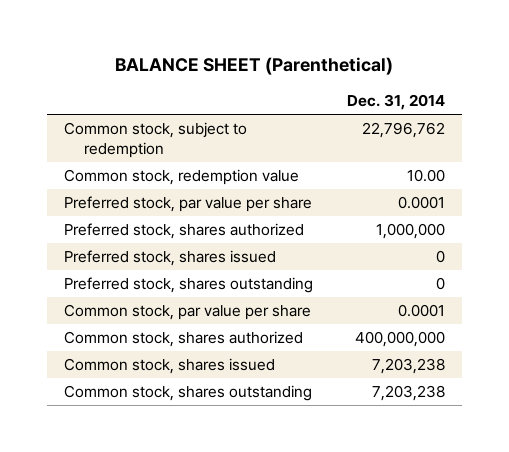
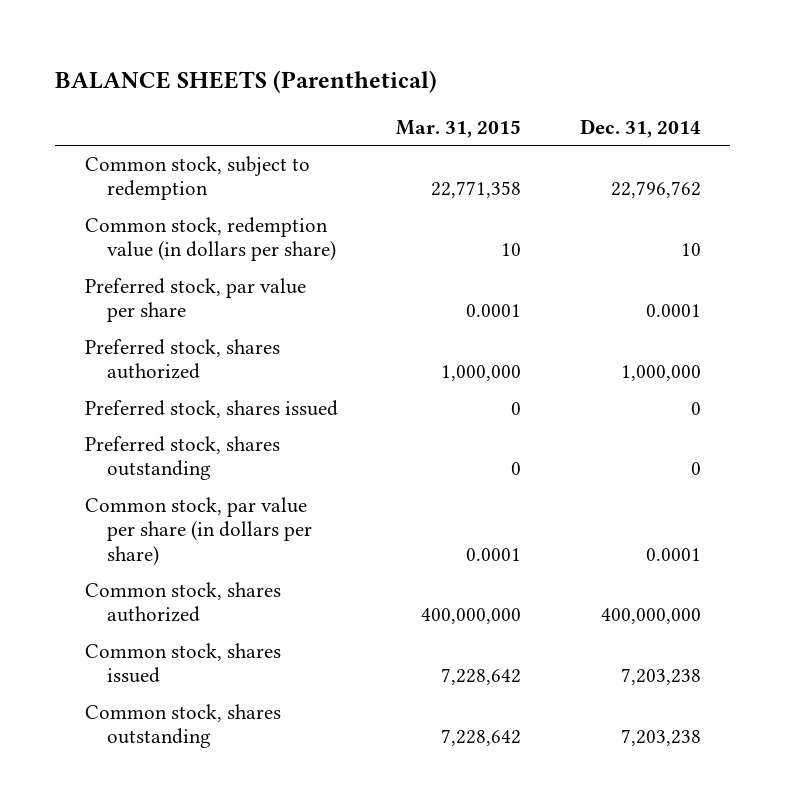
- BALANCE SHEET (Parenthetical)
+ BALANCE SHEETS (Parenthetical)
- | Dec. 31, 2014
+ | Mar. 31, 2015 | Dec. 31, 2014
- Common stock, redemption value | 10.00
+ Common stock, redemption value (in dollars per share) | 10 | 10
- Common stock, par value per share | 0.0001
+ Common stock, par value per share (in dollars per share) | 0.0001 | 0.0001

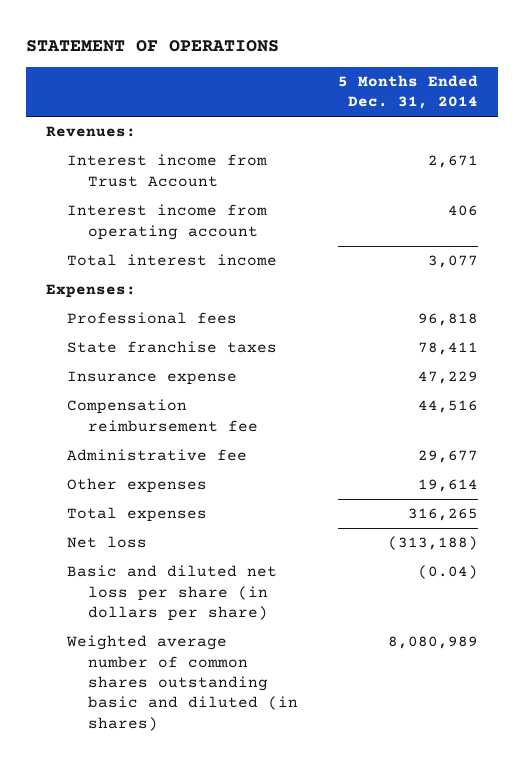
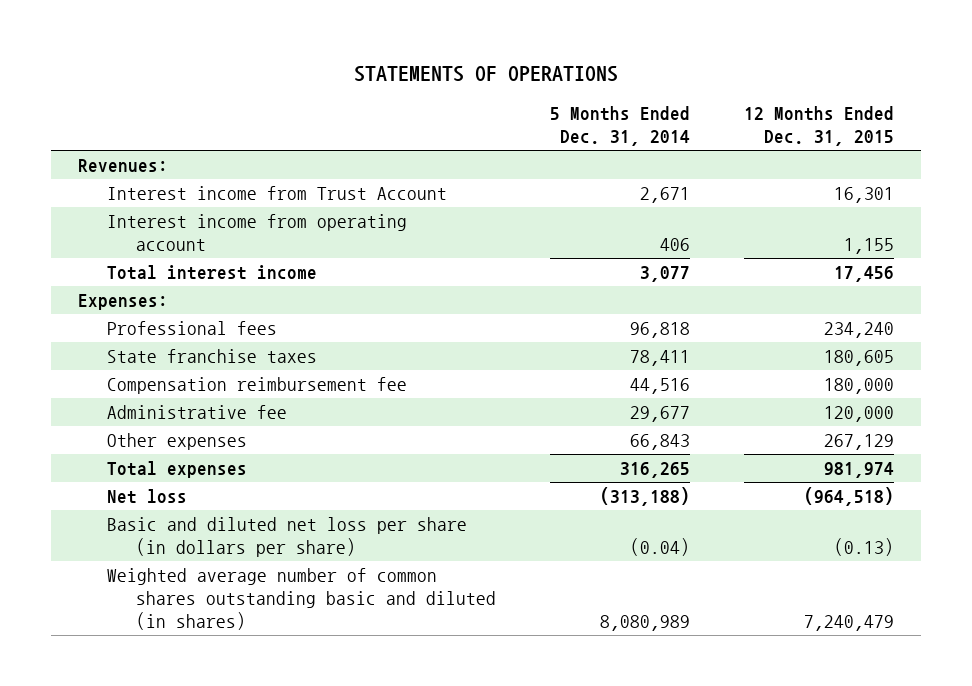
- STATEMENT OF OPERATIONS
+ STATEMENTS OF OPERATIONS
- | 5 Months Ended Dec. 31, 2014
+ | 5 Months Ended Dec. 31, 2014 | 12 Months Ended Dec. 31, 2015
- Insurance expense | 47,229
- Other expenses | 19,614
+ Other expenses | 66,843 | 267,129

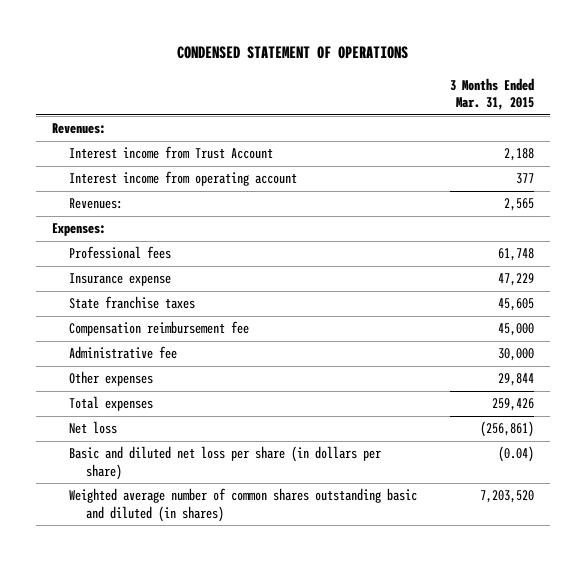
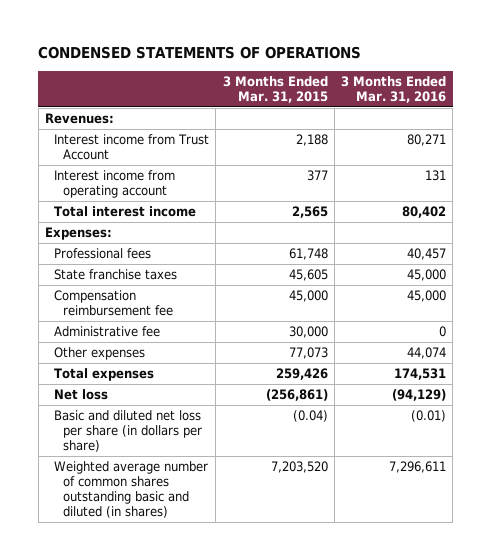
- CONDENSED STATEMENT OF OPERATIONS
+ CONDENSED STATEMENTS OF OPERATIONS
- | 3 Months Ended Mar. 31, 2015
+ | 3 Months Ended Mar. 31, 2015 | 3 Months Ended Mar. 31, 2016
- Revenues: | 2,565
+ Total interest income | 2,565 | 80,402
- Insurance expense | 47,229
- Other expenses | 29,844
+ Other expenses | 77,073 | 44,074

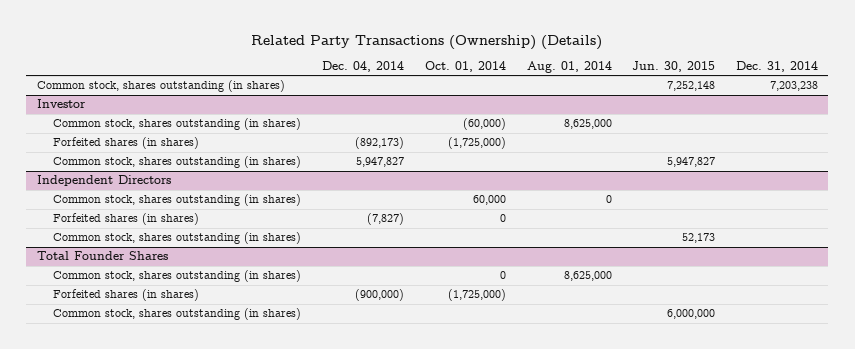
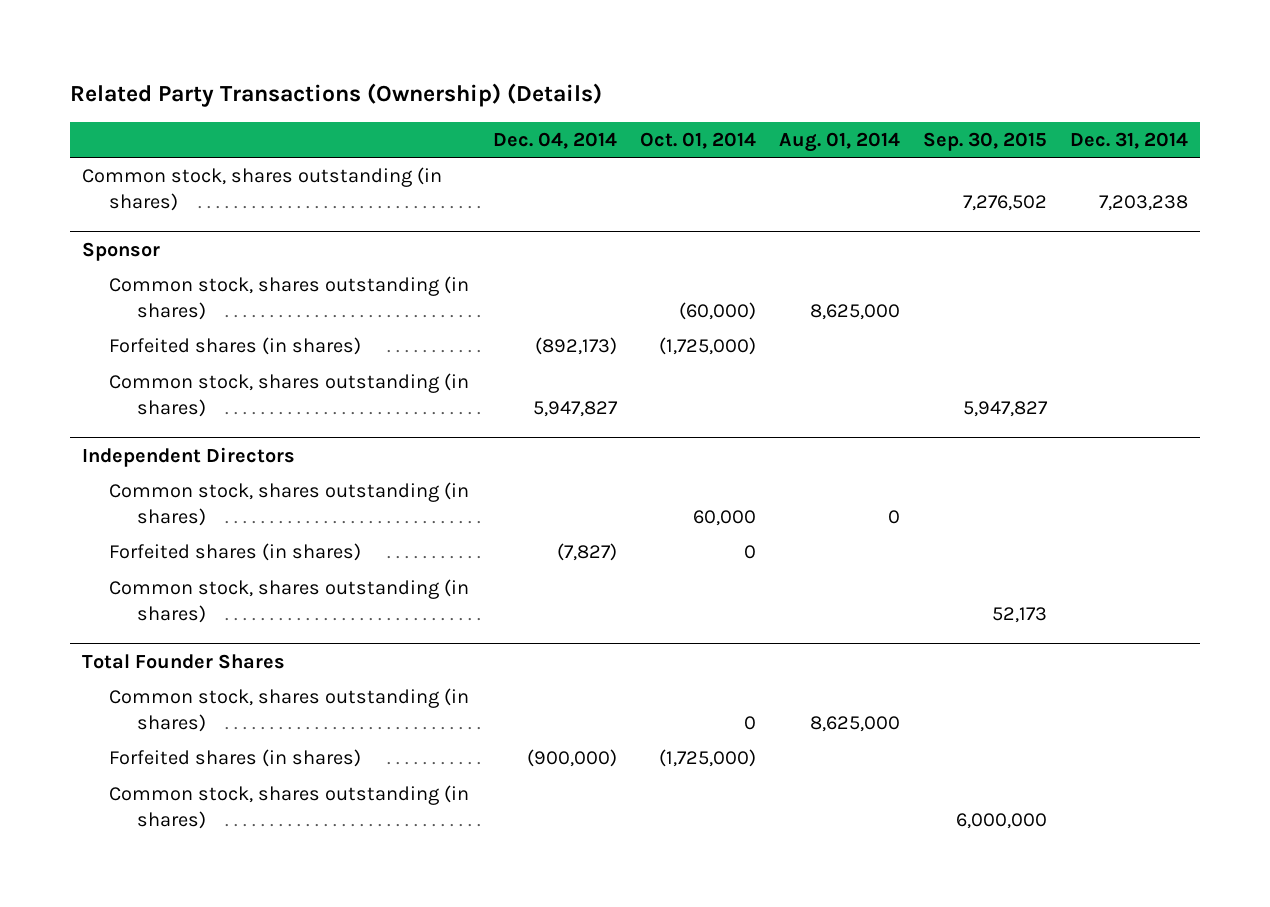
- | Dec. 04, 2014 | Oct. 01, 2014 | Aug. 01, 2014 | Jun. 30, 2015 | Dec. 31, 2014
+ | Dec. 04, 2014 | Oct. 01, 2014 | Aug. 01, 2014 | Sep. 30, 2015 | Dec. 31, 2014
- Investor
+ Sponsor

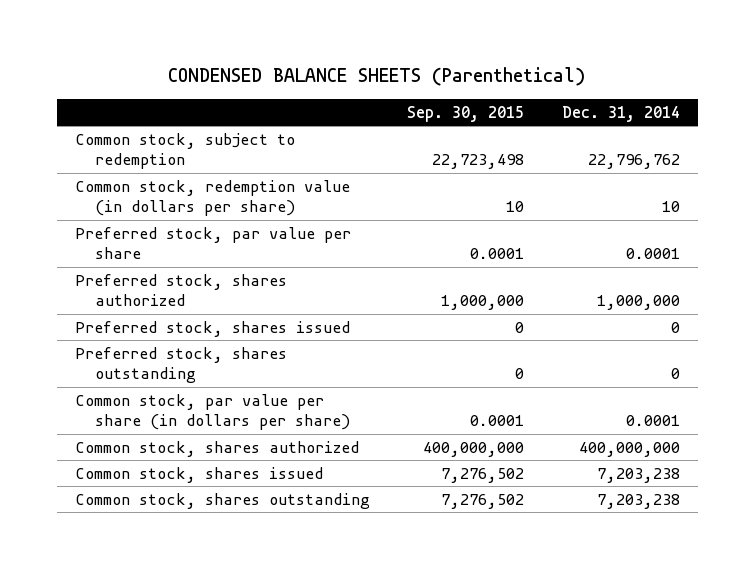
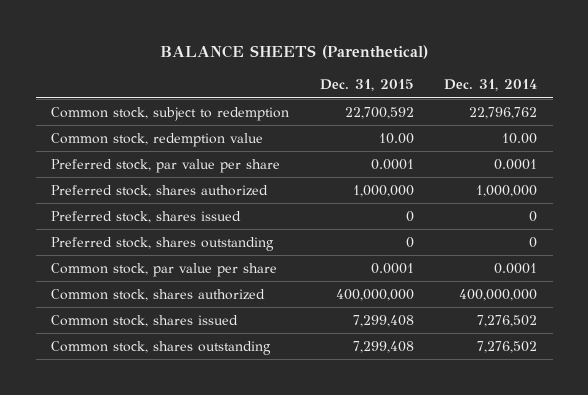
- CONDENSED BALANCE SHEETS (Parenthetical)
+ BALANCE SHEETS (Parenthetical)
- | Sep. 30, 2015 | Dec. 31, 2014
+ | Dec. 31, 2015 | Dec. 31, 2014
- Common stock, redemption value (in dollars per share) | 10 | 10
+ Common stock, redemption value | 10.00 | 10.00
- Common stock, par value per share (in dollars per share) | 0.0001 | 0.0001
+ Common stock, par value per share | 0.0001 | 0.0001
- Common stock, shares issued | 7,276,502 | 7,203,238
- Common stock, shares outstanding | 7,276,502 | 7,203,238
+ Common stock, shares issued | 7,299,408 | 7,276,502
+ Common stock, shares outstanding | 7,299,408 | 7,276,502

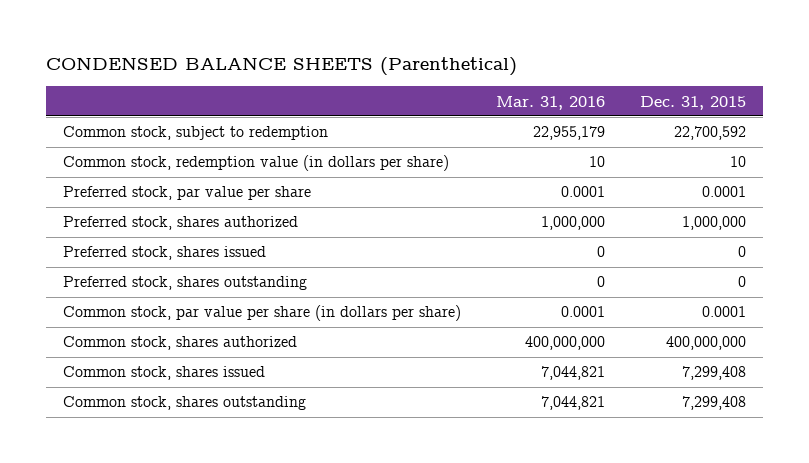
- BALANCE SHEETS (Parenthetical)
+ CONDENSED BALANCE SHEETS (Parenthetical)
- | Dec. 31, 2015 | Dec. 31, 2014
+ | Mar. 31, 2016 | Dec. 31, 2015
- Common stock, redemption value | 10.00 | 10.00
+ Common stock, redemption value (in dollars per share) | 10 | 10
- Common stock, par value per share | 0.0001 | 0.0001
+ Common stock, par value per share (in dollars per share) | 0.0001 | 0.0001

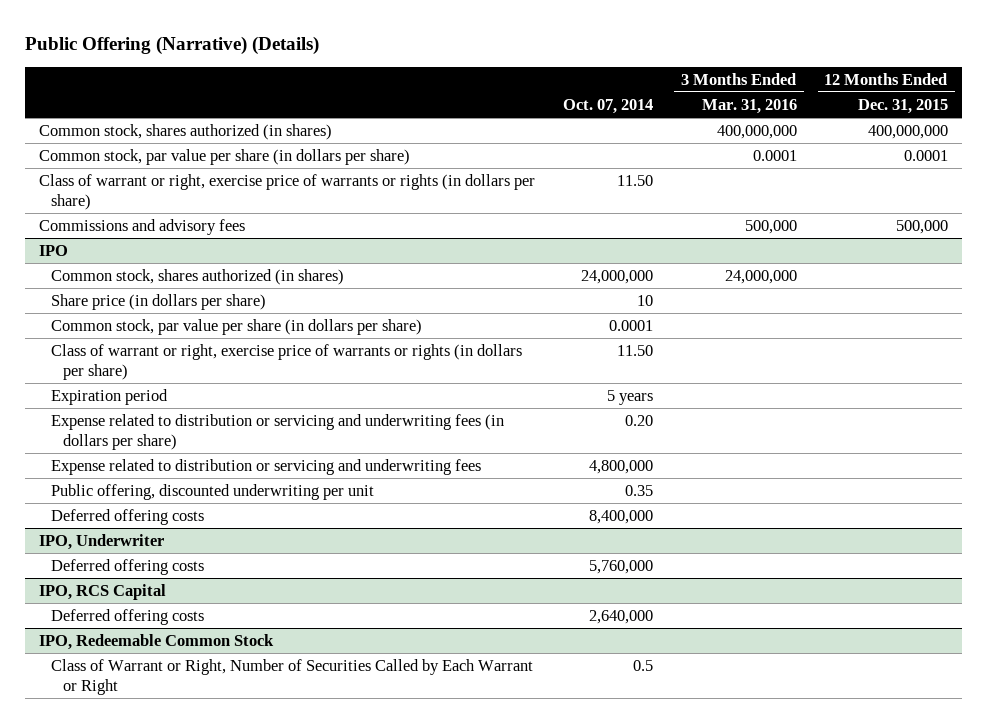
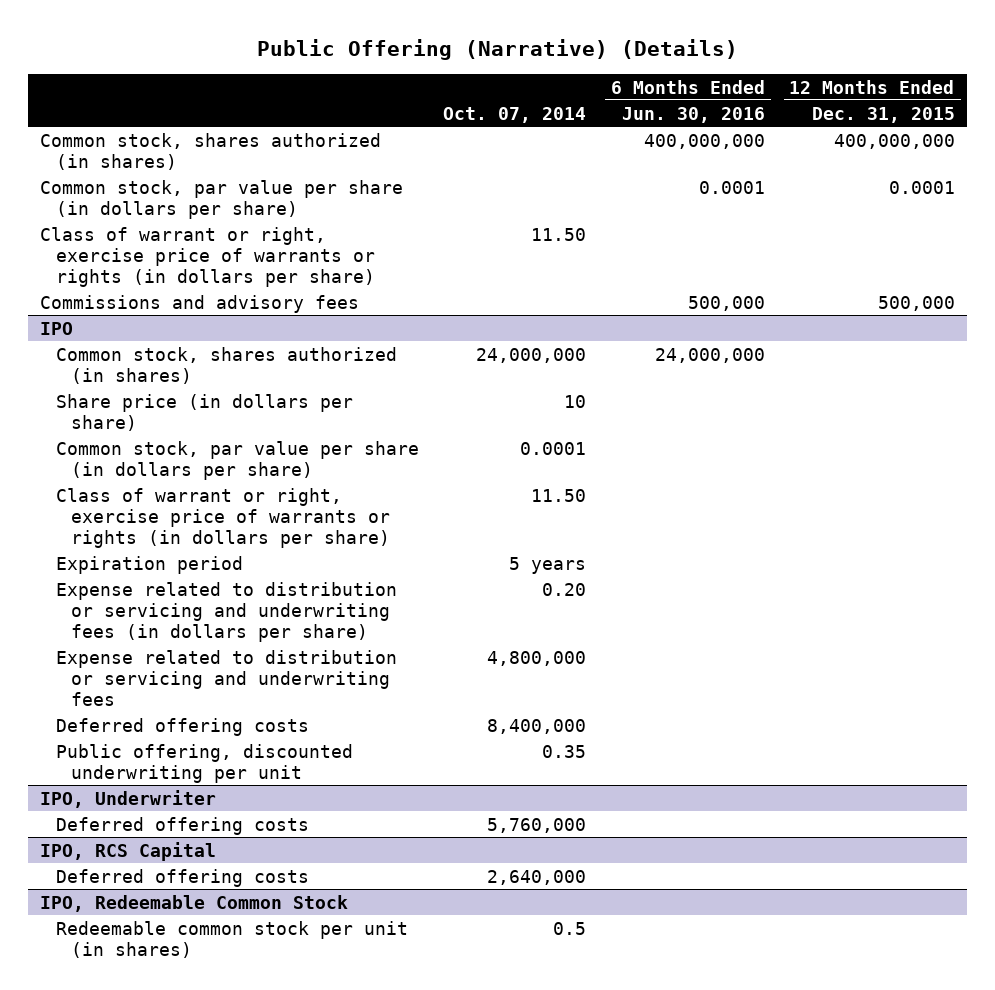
- | Oct. 07, 2014 | 3 Months Ended Mar. 31, 2016 | 12 Months Ended Dec. 31, 2015
+ | Oct. 07, 2014 | 6 Months Ended Jun. 30, 2016 | 12 Months Ended Dec. 31, 2015
@ IPO
moved down: Public offering, discounted underwriting per unit | 0.35 | |
@ IPO, Redeemable Common Stock
- Class of Warrant or Right, Number of Securities Called by Each Warrant or Right | 0.5 | |
+ Redeemable common stock per unit (in shares) | 0.5 | |

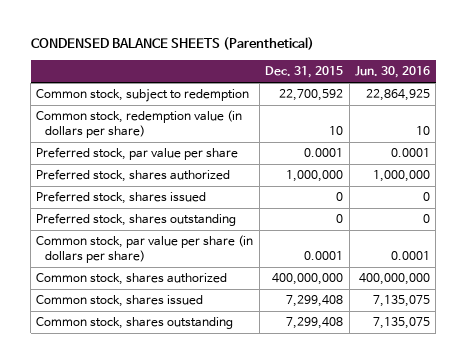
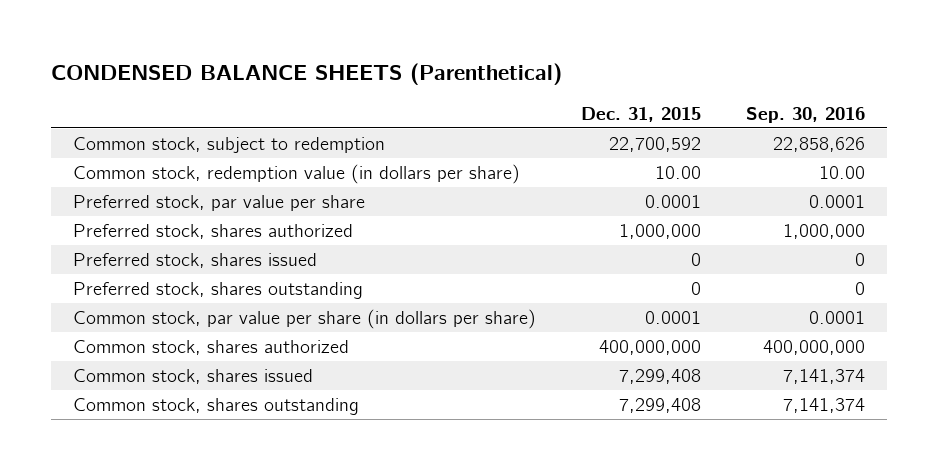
- | Dec. 31, 2015 | Jun. 30, 2016
+ | Dec. 31, 2015 | Sep. 30, 2016
- Common stock, redemption value (in dollars per share) | 10 | 10
+ Common stock, redemption value (in dollars per share) | 10.00 | 10.00

